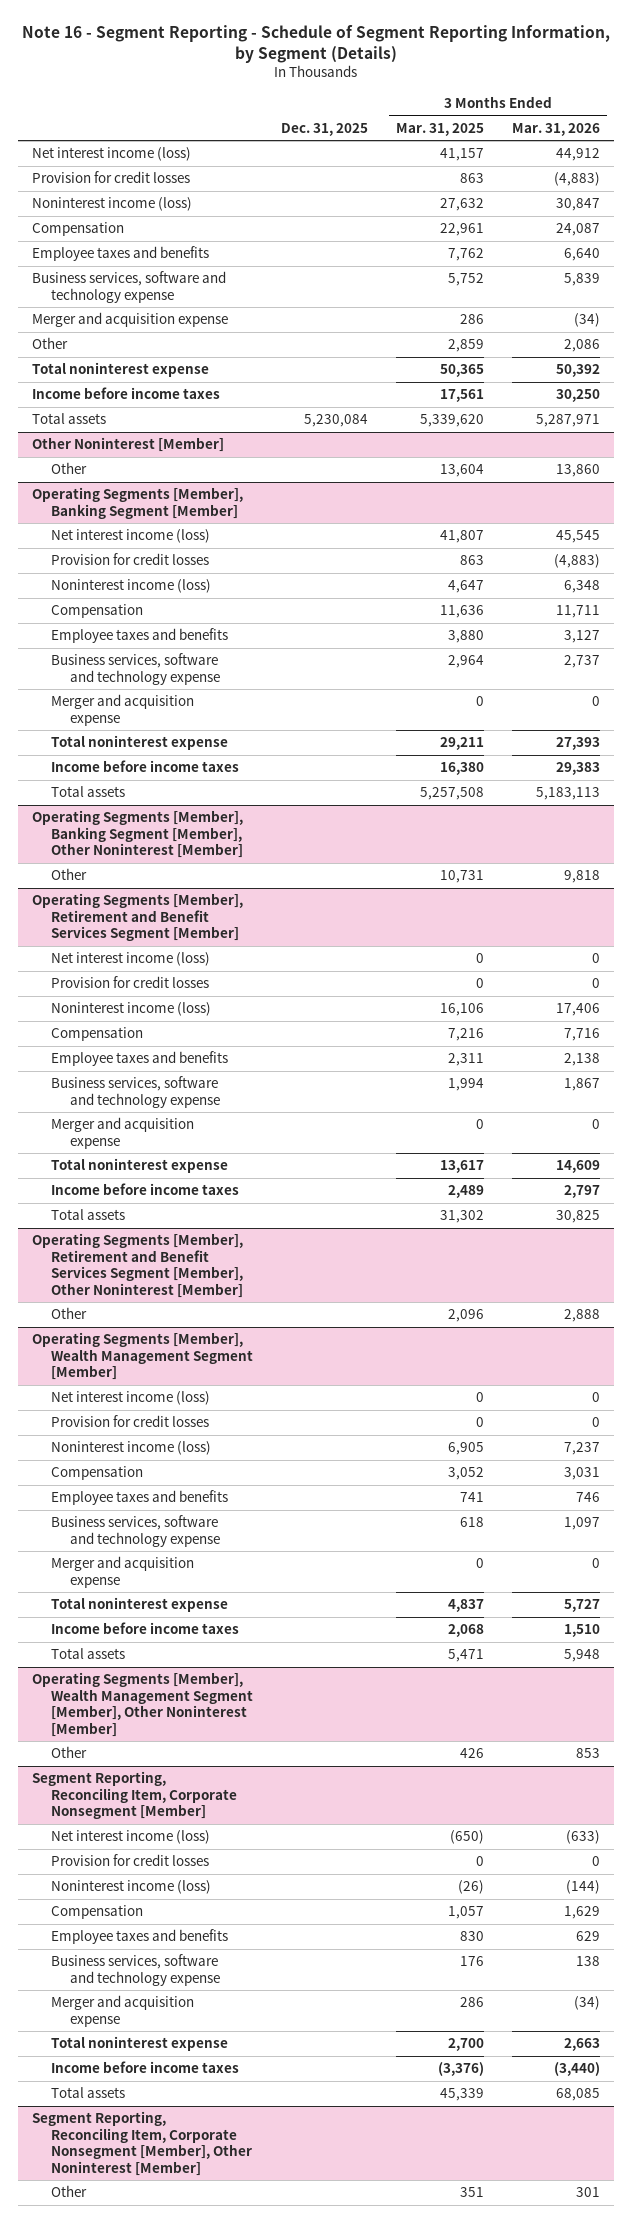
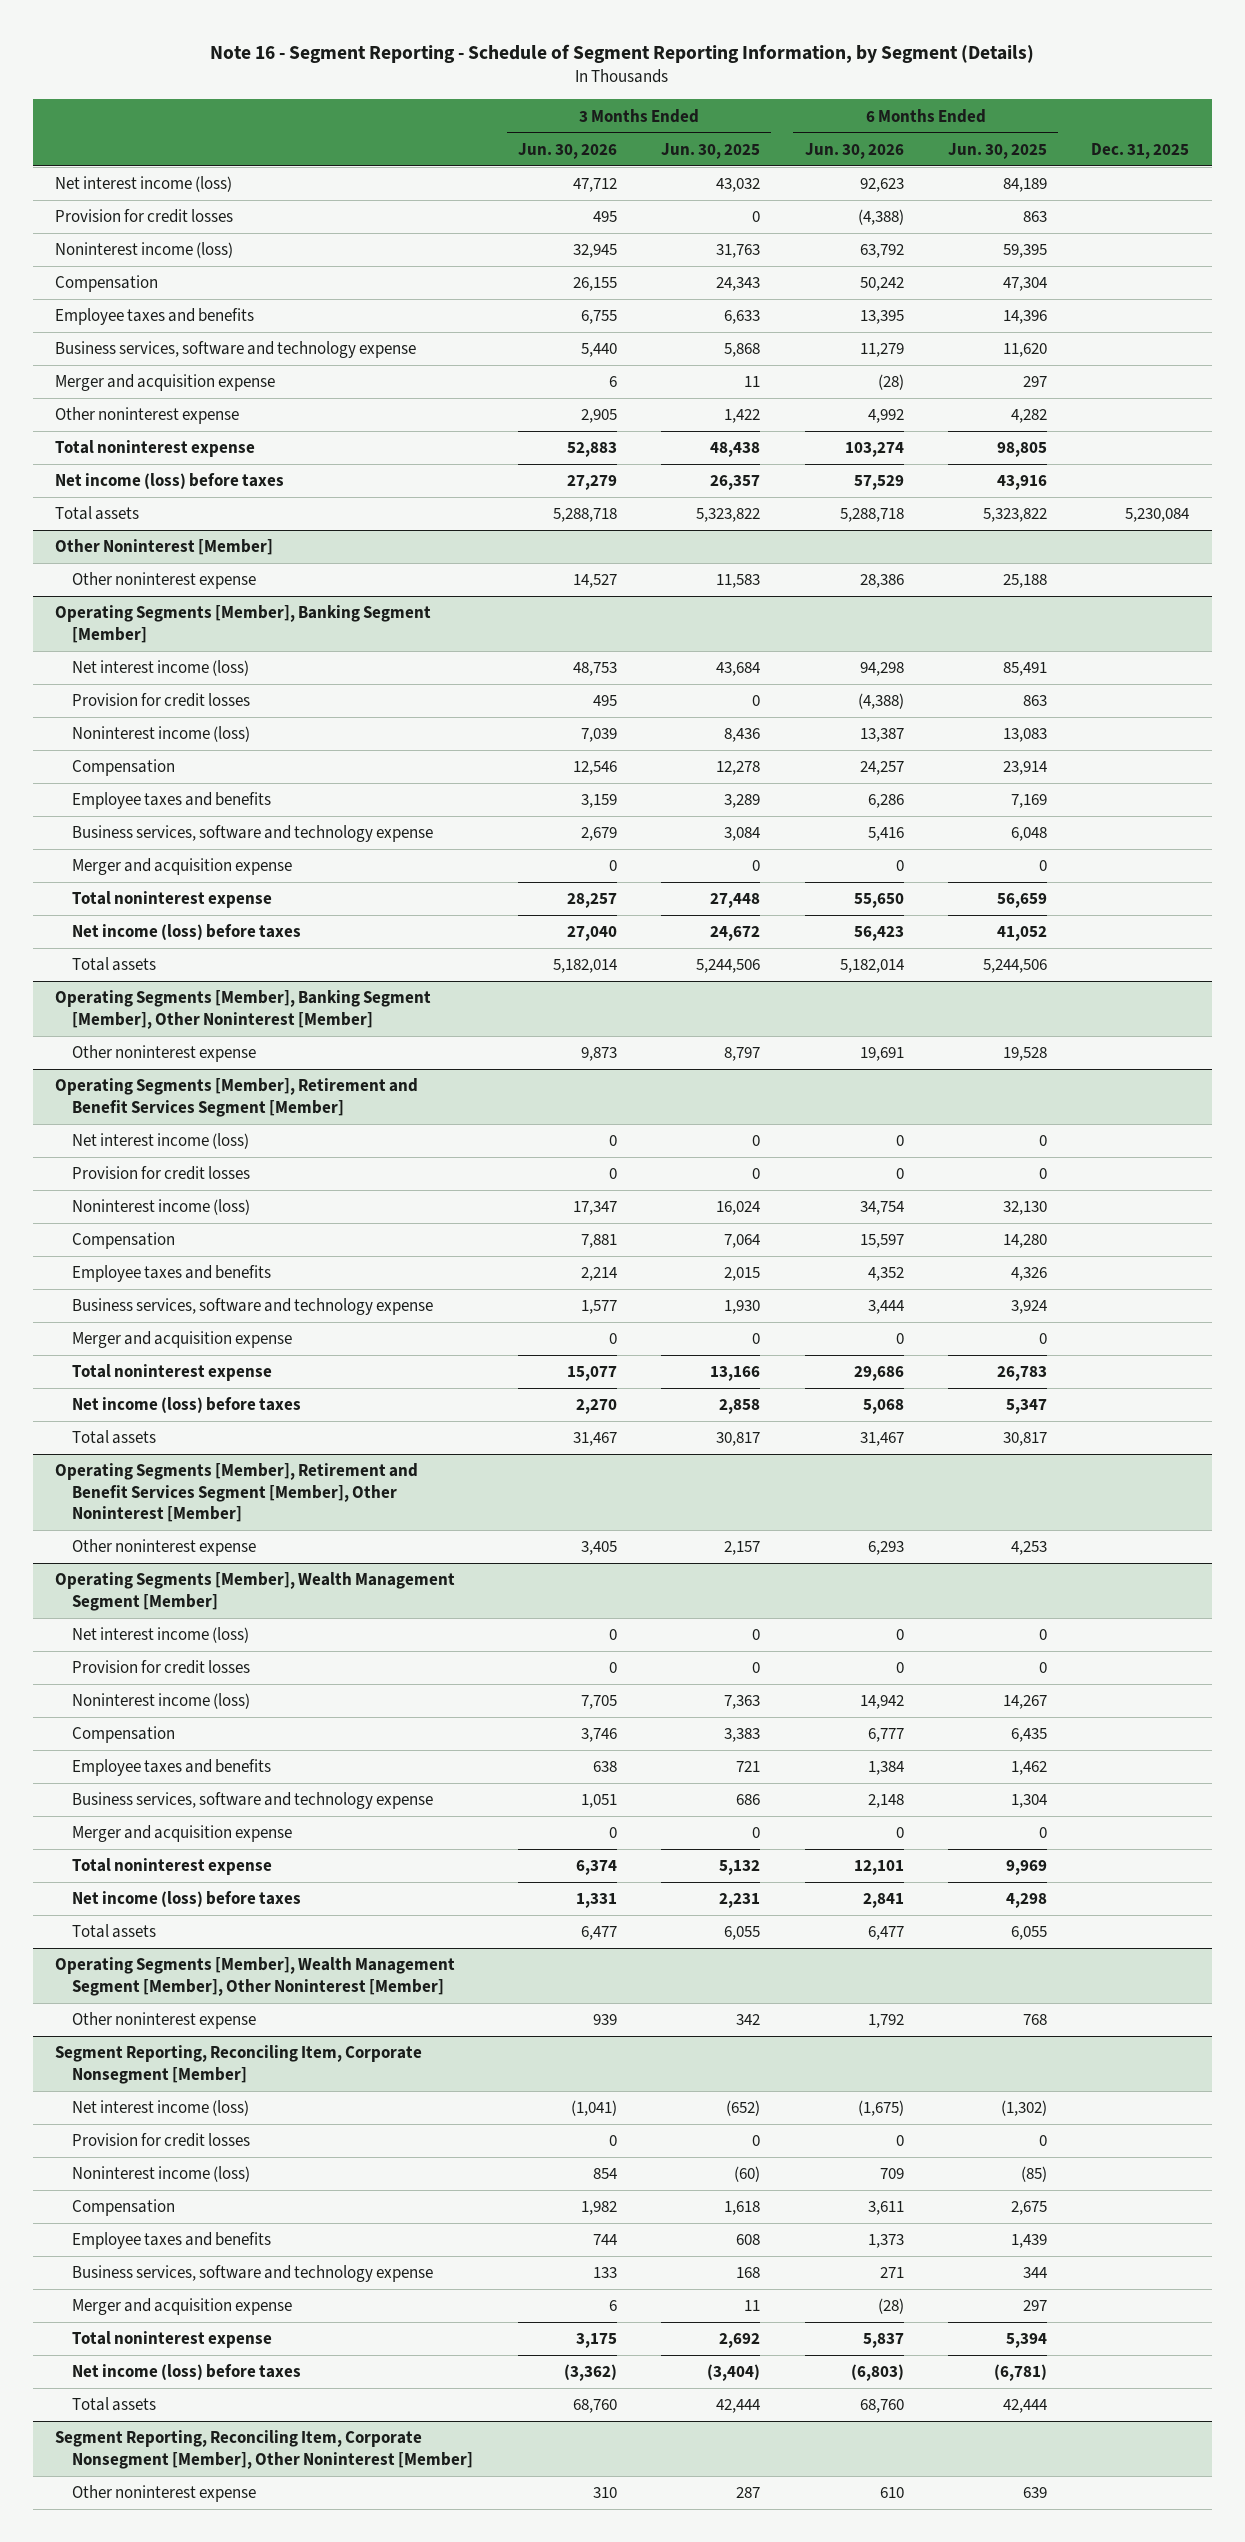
- | Dec. 31, 2025 | 3 Months Ended Mar. 31, 2025 | 3 Months Ended Mar. 31, 2026
+ | 3 Months Ended Jun. 30, 2026 | 3 Months Ended Jun. 30, 2025 | 6 Months Ended Jun. 30, 2026 | 6 Months Ended Jun. 30, 2025 | Dec. 31, 2025
- Other | | 2,859 | 2,086
+ Other noninterest expense | 2,905 | 1,422 | 4,992 | 4,282 |
- Income before income taxes | | 17,561 | 30,250
+ Net income (loss) before taxes | 27,279 | 26,357 | 57,529 | 43,916 |
@ Other Noninterest [Member]
- Other | | 13,604 | 13,860
+ Other noninterest expense | 14,527 | 11,583 | 28,386 | 25,188 |
@ Operating Segments [Member], Banking Segment [Member]
- Income before income taxes | | 16,380 | 29,383
+ Net income (loss) before taxes | 27,040 | 24,672 | 56,423 | 41,052 |
@ Operating Segments [Member], Banking Segment [Member], Other Noninterest [Member]
- Other | | 10,731 | 9,818
+ Other noninterest expense | 9,873 | 8,797 | 19,691 | 19,528 |
@ Operating Segments [Member], Retirement and Benefit Services Segment [Member]
- Income before income taxes | | 2,489 | 2,797
+ Net income (loss) before taxes | 2,270 | 2,858 | 5,068 | 5,347 |
@ Operating Segments [Member], Retirement and Benefit Services Segment [Member], Other Noninterest [Member]
- Other | | 2,096 | 2,888
+ Other noninterest expense | 3,405 | 2,157 | 6,293 | 4,253 |
@ Operating Segments [Member], Wealth Management Segment [Member]
- Income before income taxes | | 2,068 | 1,510
+ Net income (loss) before taxes | 1,331 | 2,231 | 2,841 | 4,298 |
@ Operating Segments [Member], Wealth Management Segment [Member], Other Noninterest [Member]
- Other | | 426 | 853
+ Other noninterest expense | 939 | 342 | 1,792 | 768 |
@ Segment Reporting, Reconciling Item, Corporate Nonsegment [Member]
- Income before income taxes | | (3,376) | (3,440)
+ Net income (loss) before taxes | (3,362) | (3,404) | (6,803) | (6,781) |
@ Segment Reporting, Reconciling Item, Corporate Nonsegment [Member], Other Noninterest [Member]
- Other | | 351 | 301
+ Other noninterest expense | 310 | 287 | 610 | 639 |

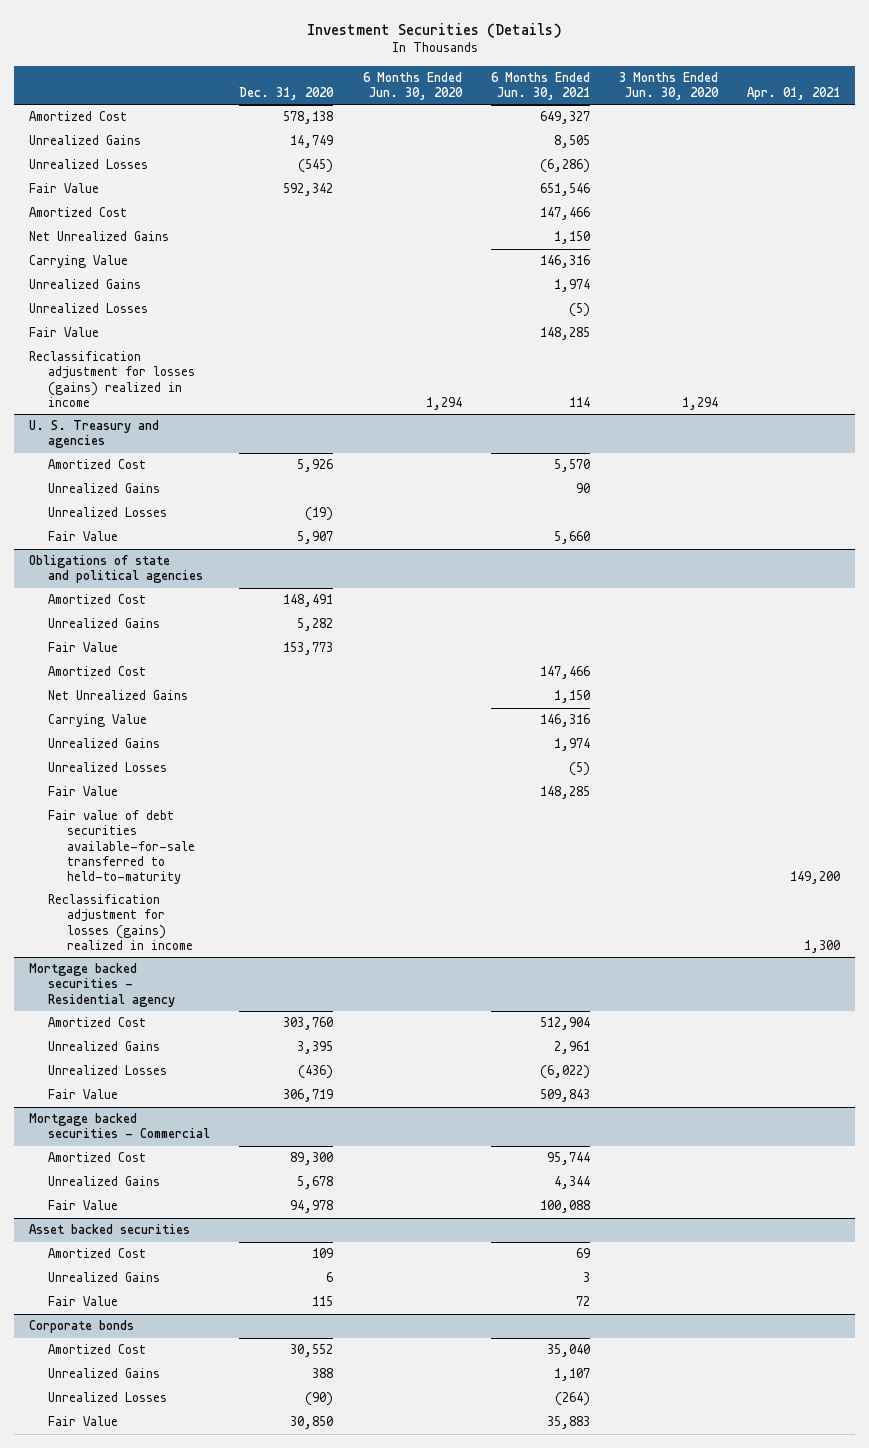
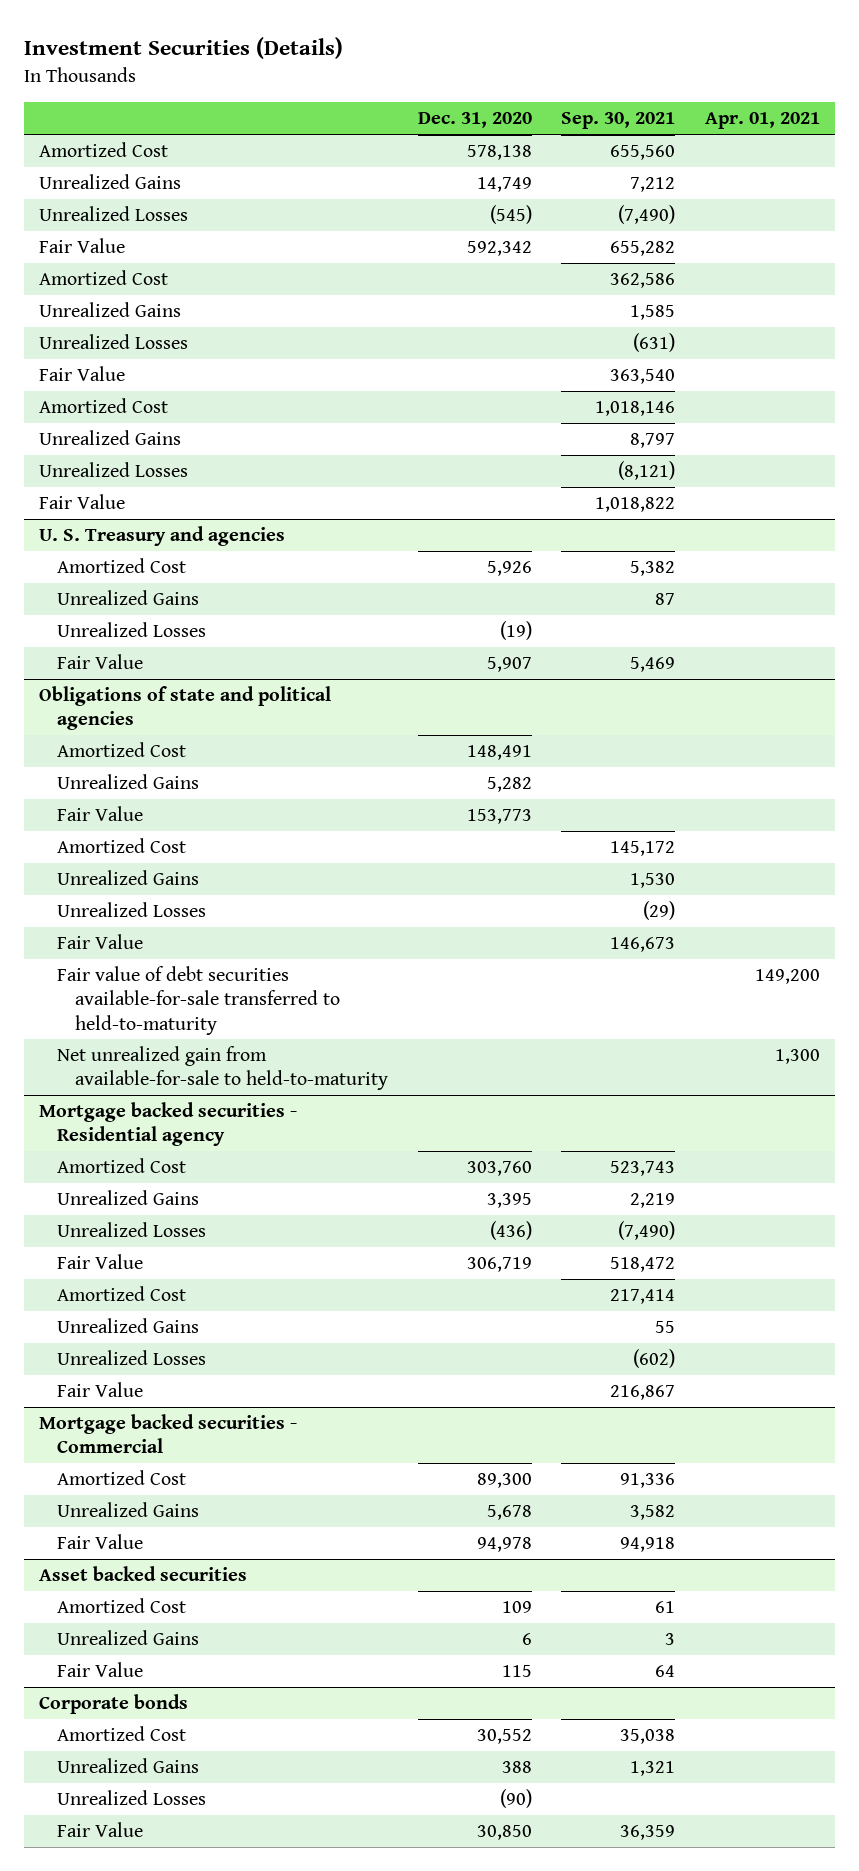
- | Dec. 31, 2020 | 6 Months Ended Jun. 30, 2020 | 6 Months Ended Jun. 30, 2021 | 3 Months Ended Jun. 30, 2020 | Apr. 01, 2021
+ | Dec. 31, 2020 | Sep. 30, 2021 | Apr. 01, 2021
- Net Unrealized Gains | | | 1,150 | |
- Carrying Value | | | 146,316 | |
- Reclassification adjustment for losses (gains) realized in income | | 1,294 | 114 | 1,294 |
+ Amortized Cost | | 1,018,146 |
+ Unrealized Gains | | 8,797 |
+ Unrealized Losses | | (8,121) |
+ Fair Value | | 1,018,822 |
@ Obligations of state and political agencies
- Net Unrealized Gains | | | 1,150 | |
- Carrying Value | | | 146,316 | |
- Reclassification adjustment for losses (gains) realized in income | | | | | 1,300
+ Net unrealized gain from available-for-sale to held-to-maturity | | | 1,300
@ Mortgage backed securities - Residential agency
+ Amortized Cost | | 217,414 |
+ Unrealized Gains | | 55 |
+ Unrealized Losses | | (602) |
+ Fair Value | | 216,867 |

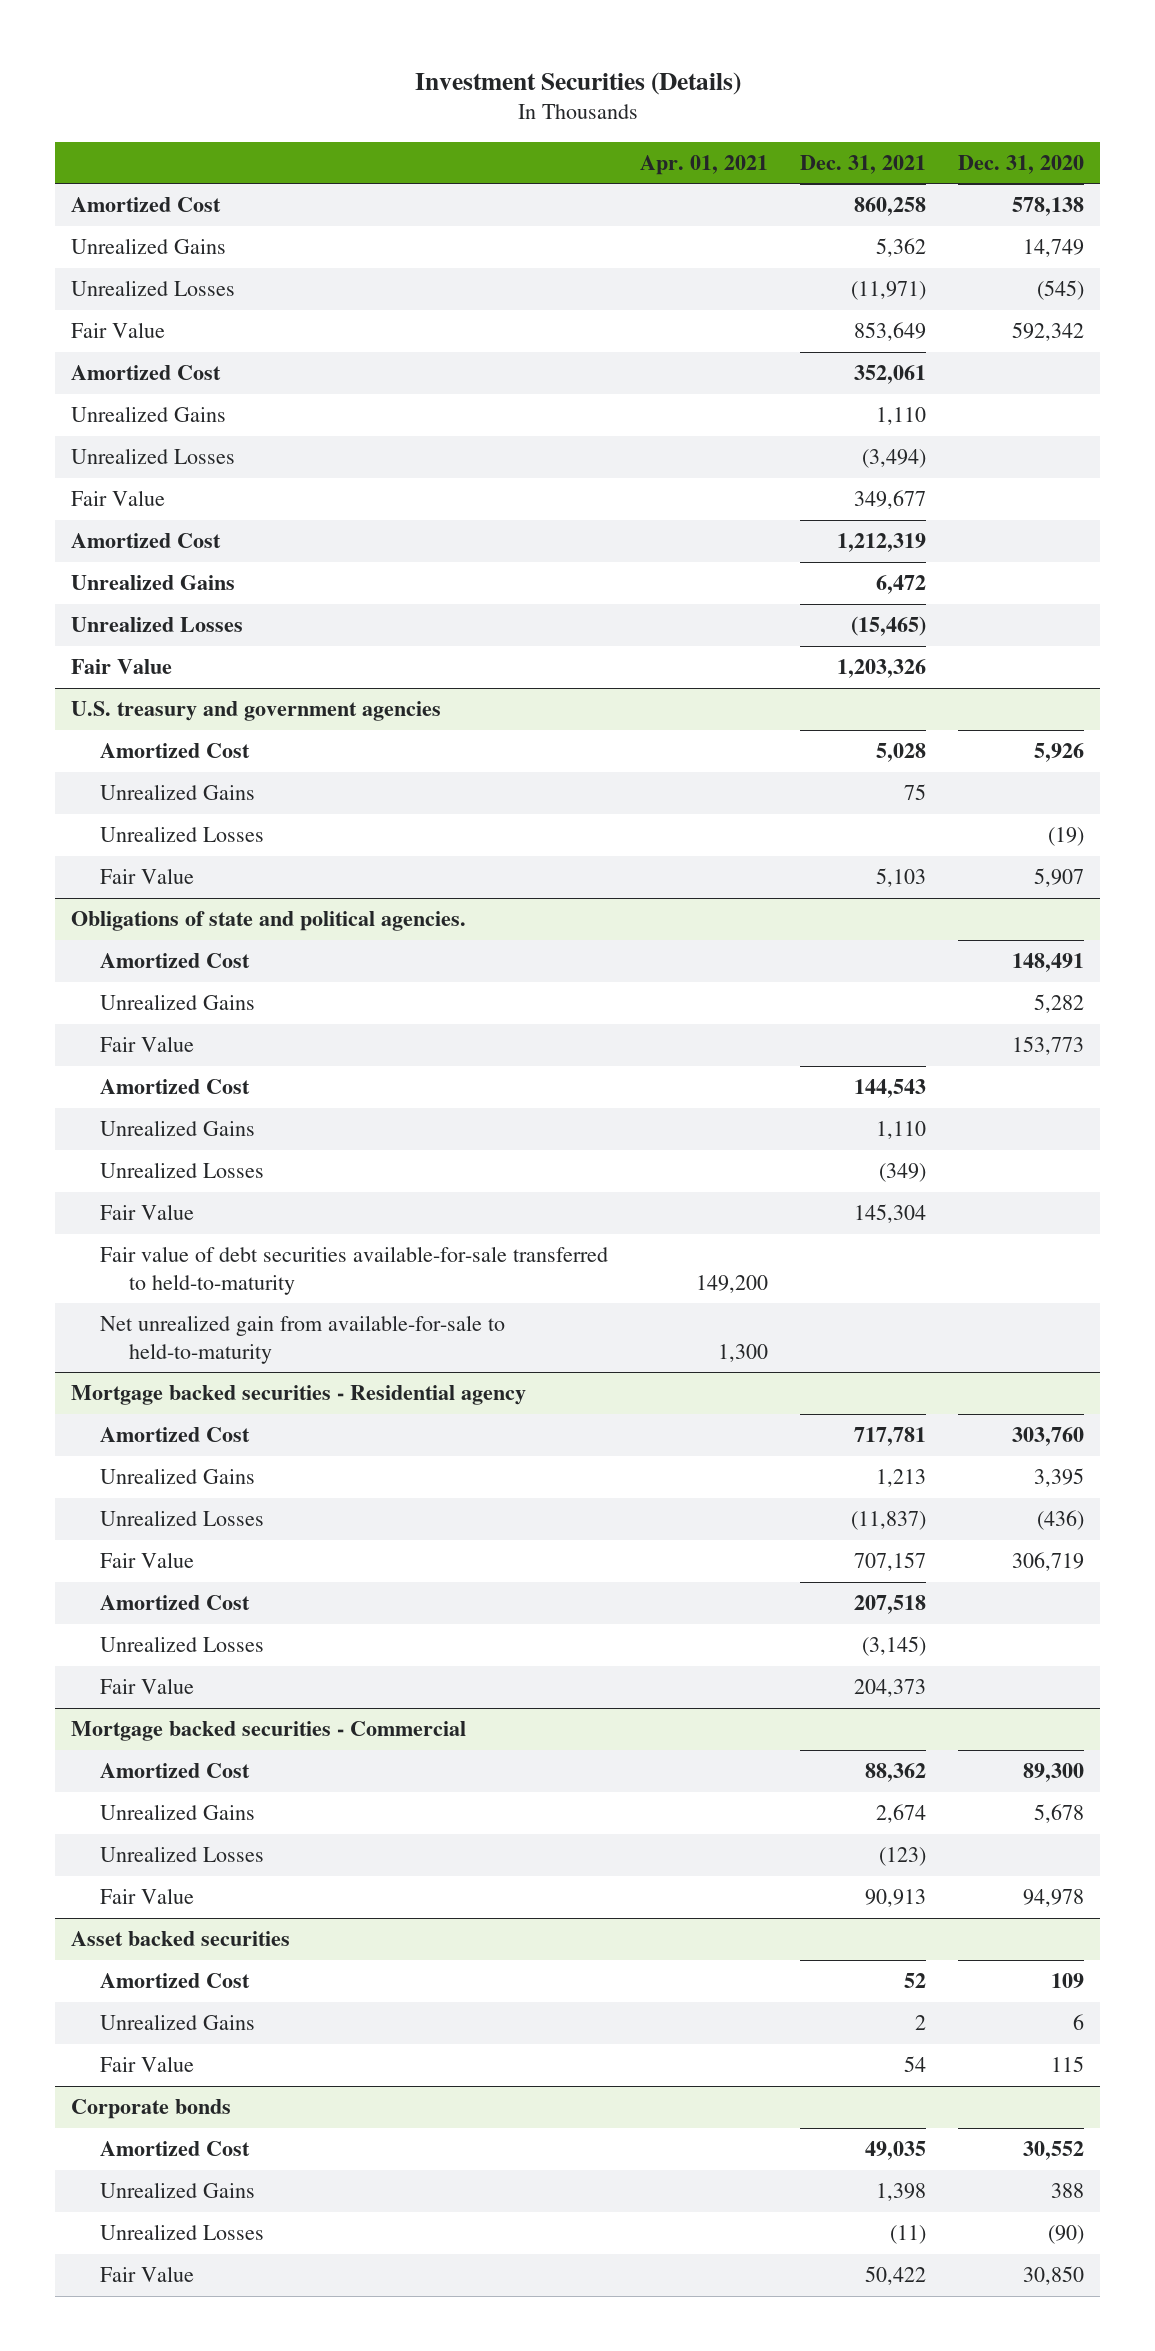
- | Dec. 31, 2020 | Sep. 30, 2021 | Apr. 01, 2021
+ | Apr. 01, 2021 | Dec. 31, 2021 | Dec. 31, 2020
- U. S. Treasury and agencies
+ U.S. treasury and government agencies
- Obligations of state and political agencies
+ Obligations of state and political agencies.
@ Mortgage backed securities - Residential agency
- Unrealized Gains | | 55 |
@ Mortgage backed securities - Commercial
+ Unrealized Losses | | (123) |

